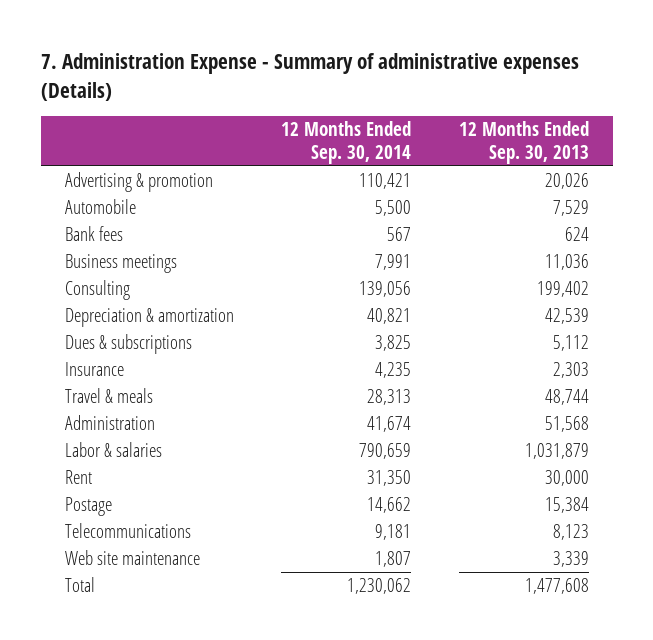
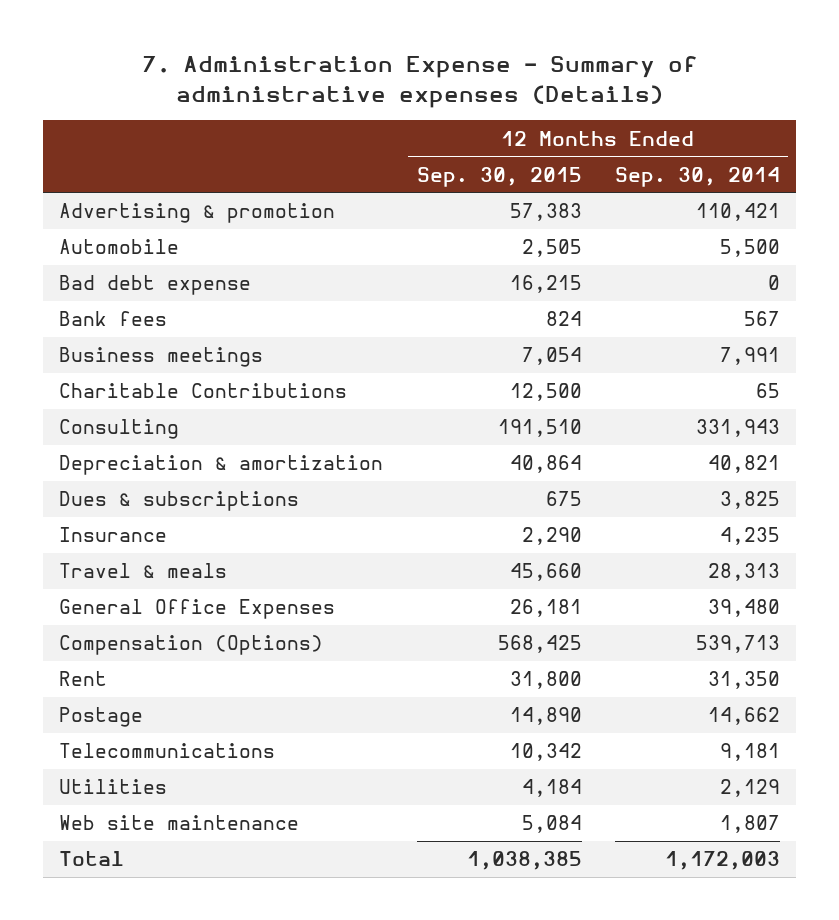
- | 12 Months Ended Sep. 30, 2014 | 12 Months Ended Sep. 30, 2013
+ | 12 Months Ended Sep. 30, 2015 | 12 Months Ended Sep. 30, 2014
+ Bad debt expense | 16,215 | 0
- Consulting | 139,056 | 199,402
+ Charitable Contributions | 12,500 | 65
+ Consulting | 191,510 | 331,943
- Administration | 41,674 | 51,568
- Labor & salaries | 790,659 | 1,031,879
+ General Office Expenses | 26,181 | 39,480
+ Compensation (Options) | 568,425 | 539,713
+ Utilities | 4,184 | 2,129
- Total | 1,230,062 | 1,477,608
+ Total | 1,038,385 | 1,172,003

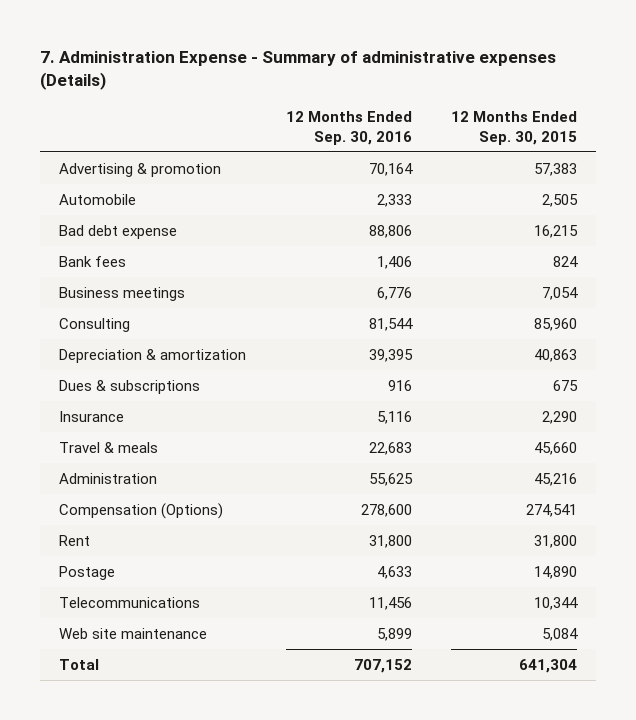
- | 12 Months Ended Sep. 30, 2015 | 12 Months Ended Sep. 30, 2014
+ | 12 Months Ended Sep. 30, 2016 | 12 Months Ended Sep. 30, 2015
- Charitable Contributions | 12,500 | 65
- Consulting | 191,510 | 331,943
- Depreciation & amortization | 40,864 | 40,821
+ Consulting | 81,544 | 85,960
+ Depreciation & amortization | 39,395 | 40,863
- General Office Expenses | 26,181 | 39,480
- Compensation (Options) | 568,425 | 539,713
+ Administration | 55,625 | 45,216
+ Compensation (Options) | 278,600 | 274,541
- Telecommunications | 10,342 | 9,181
- Utilities | 4,184 | 2,129
+ Telecommunications | 11,456 | 10,344
- Total | 1,038,385 | 1,172,003
+ Total | 707,152 | 641,304

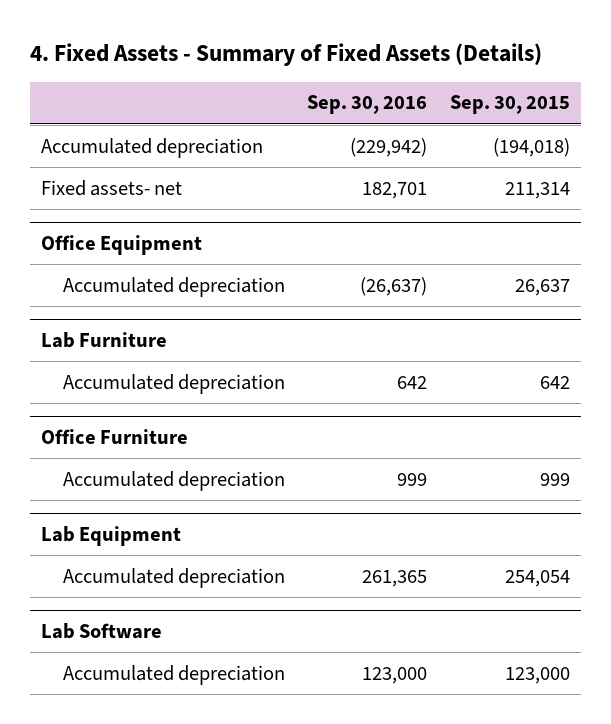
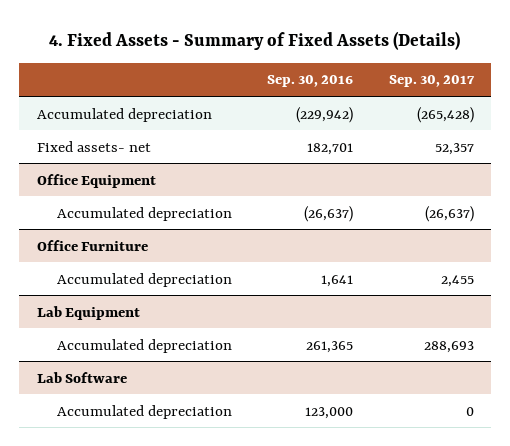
- | Sep. 30, 2016 | Sep. 30, 2015
+ | Sep. 30, 2016 | Sep. 30, 2017
- Lab Furniture
- Accumulated depreciation | 642 | 642
@ Office Furniture
- Accumulated depreciation | 999 | 999
+ Accumulated depreciation | 1,641 | 2,455

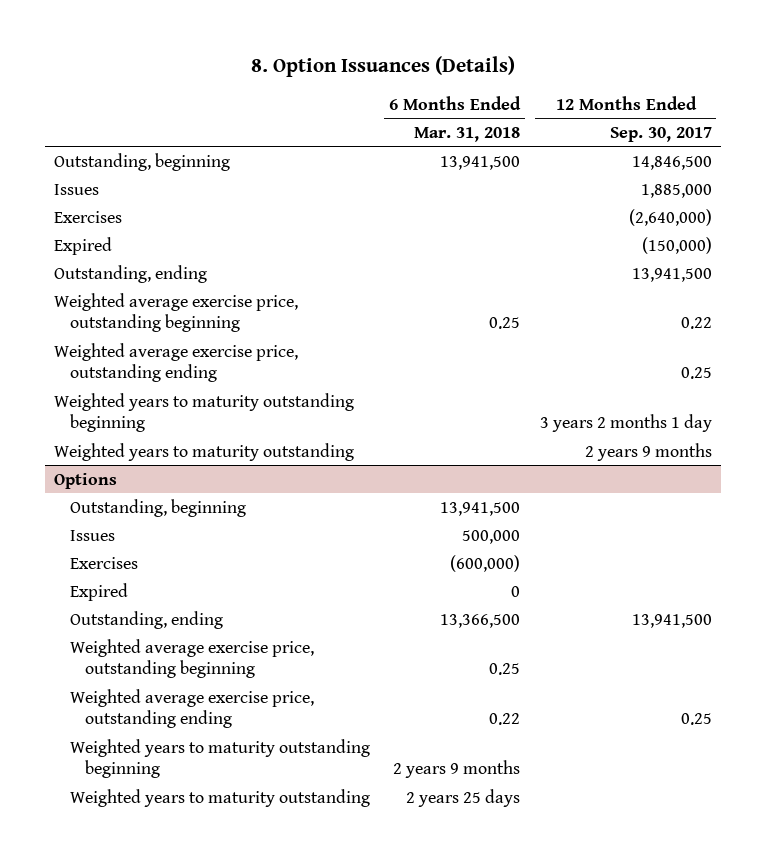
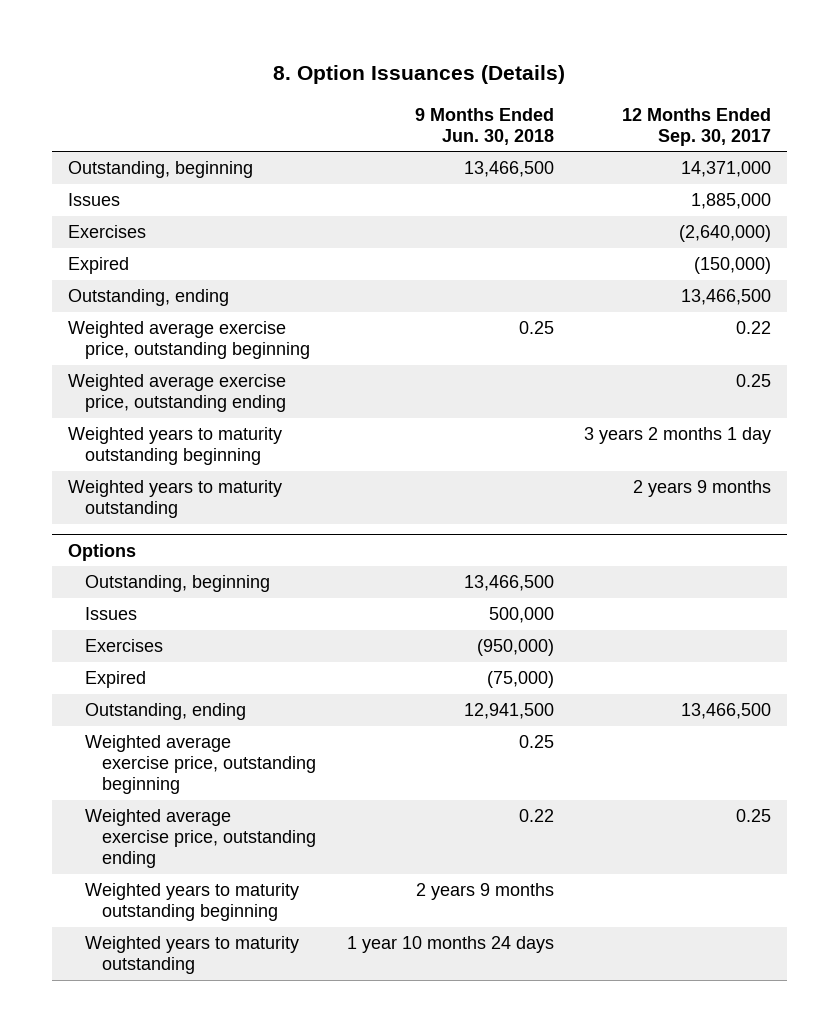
- | 6 Months Ended Mar. 31, 2018 | 12 Months Ended Sep. 30, 2017
+ | 9 Months Ended Jun. 30, 2018 | 12 Months Ended Sep. 30, 2017
- Outstanding, beginning | 13,941,500 | 14,846,500
+ Outstanding, beginning | 13,466,500 | 14,371,000
- Outstanding, ending | | 13,941,500
+ Outstanding, ending | | 13,466,500
@ Options
- Outstanding, ending | 13,366,500 | 13,941,500
+ Outstanding, ending | 12,941,500 | 13,466,500

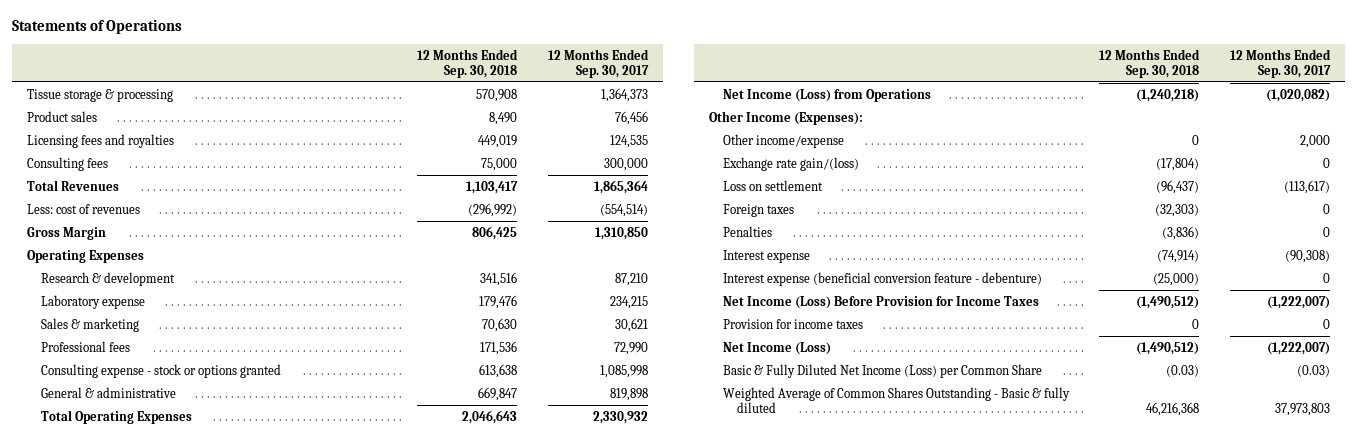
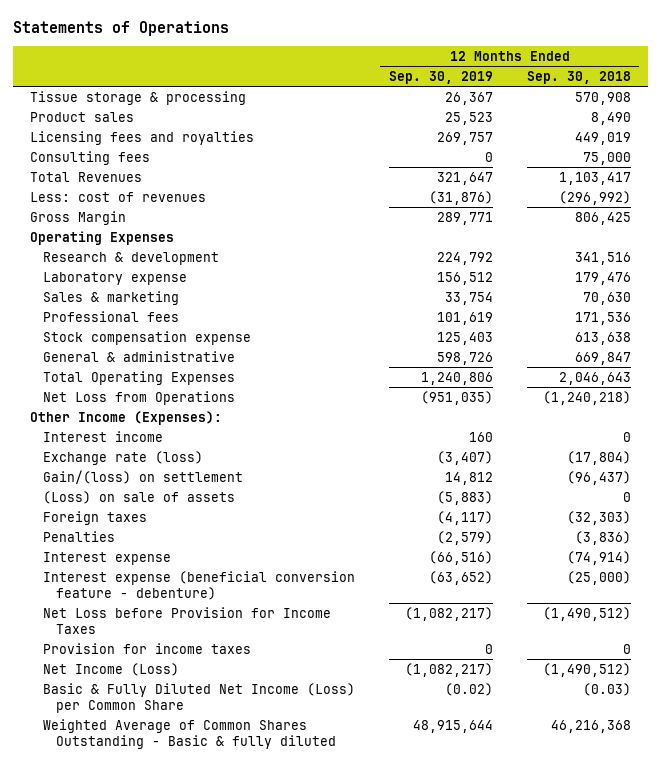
- | 12 Months Ended Sep. 30, 2018 | 12 Months Ended Sep. 30, 2017
+ | 12 Months Ended Sep. 30, 2019 | 12 Months Ended Sep. 30, 2018
- Consulting expense - stock or options granted | 613,638 | 1,085,998
+ Stock compensation expense | 125,403 | 613,638
- Net Income (Loss) from Operations | (1,240,218) | (1,020,082)
+ Net Loss from Operations | (951,035) | (1,240,218)
- Other income/expense | 0 | 2,000
- Exchange rate gain/(loss) | (17,804) | 0
- Loss on settlement | (96,437) | (113,617)
+ Interest income | 160 | 0
+ Exchange rate (loss) | (3,407) | (17,804)
+ Gain/(loss) on settlement | 14,812 | (96,437)
+ (Loss) on sale of assets | (5,883) | 0
- Net Income (Loss) Before Provision for Income Taxes | (1,490,512) | (1,222,007)
+ Net Loss before Provision for Income Taxes | (1,082,217) | (1,490,512)

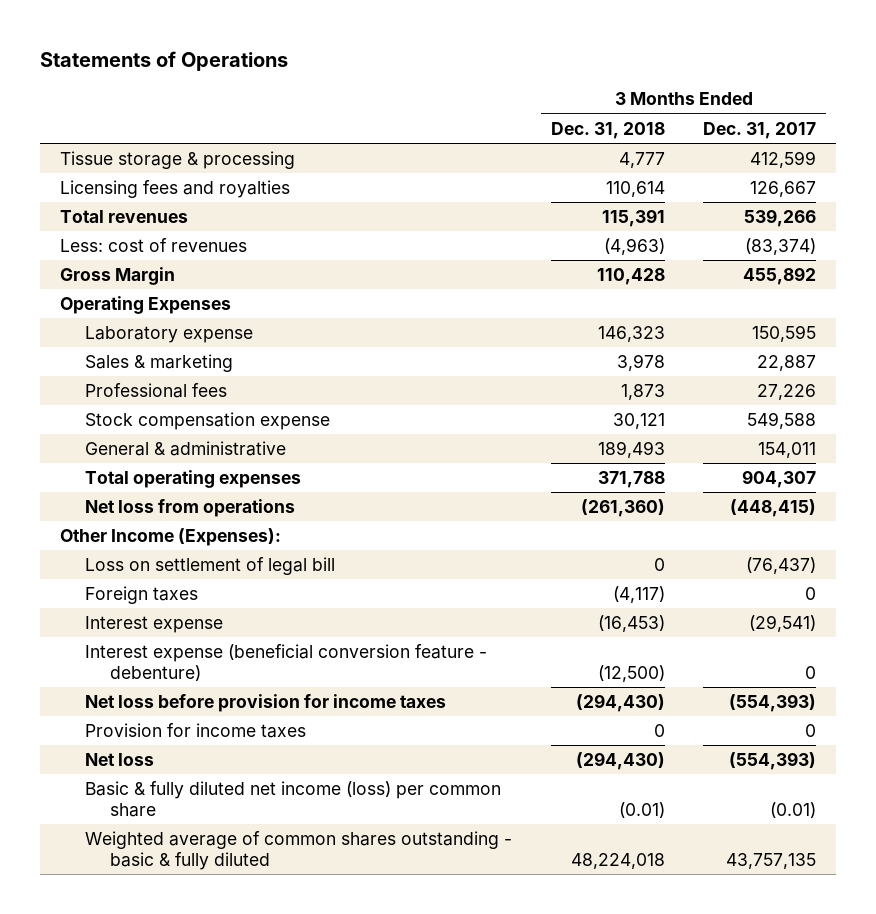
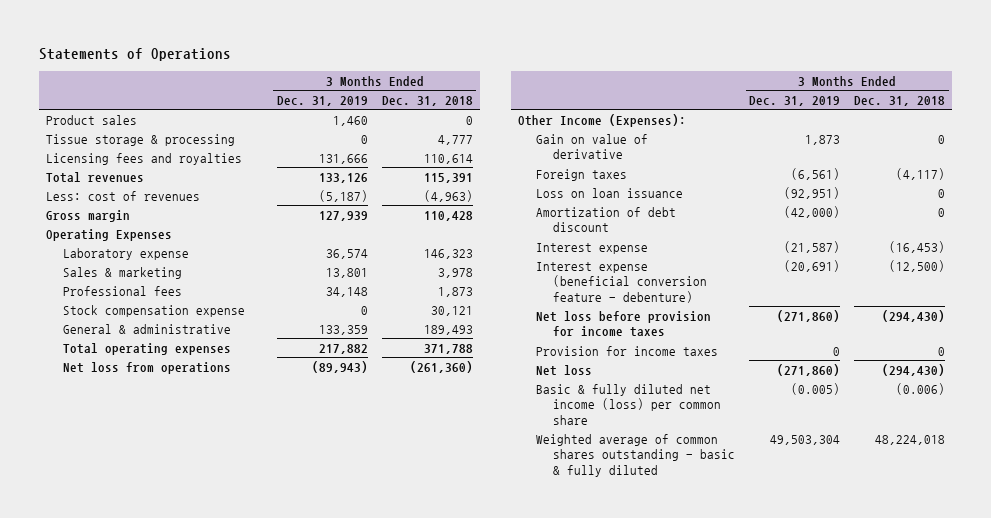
- | 3 Months Ended Dec. 31, 2018 | 3 Months Ended Dec. 31, 2017
+ | 3 Months Ended Dec. 31, 2019 | 3 Months Ended Dec. 31, 2018
+ Product sales | 1,460 | 0
- Gross Margin | 110,428 | 455,892
+ Gross margin | 127,939 | 110,428
- Loss on settlement of legal bill | 0 | (76,437)
+ Gain on value of derivative | 1,873 | 0
+ Loss on loan issuance | (92,951) | 0
+ Amortization of debt discount | (42,000) | 0
- Basic & fully diluted net income (loss) per common share | (0.01) | (0.01)
+ Basic & fully diluted net income (loss) per common share | (0.005) | (0.006)

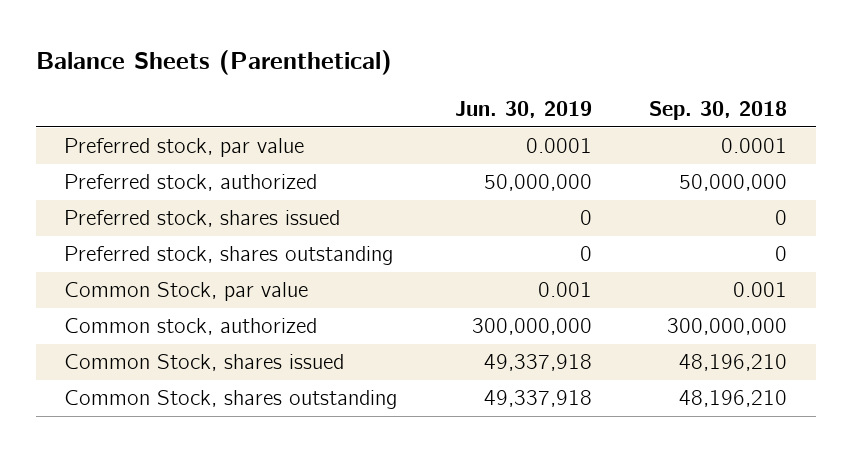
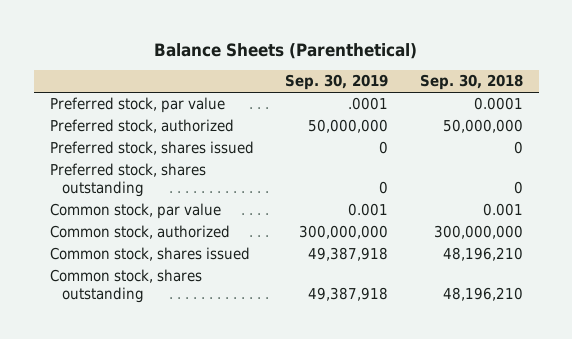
- | Jun. 30, 2019 | Sep. 30, 2018
+ | Sep. 30, 2019 | Sep. 30, 2018
- Common Stock, par value | 0.001 | 0.001
+ Common stock, par value | 0.001 | 0.001
- Common Stock, shares issued | 49,337,918 | 48,196,210
- Common Stock, shares outstanding | 49,337,918 | 48,196,210
+ Common stock, shares issued | 49,387,918 | 48,196,210
+ Common stock, shares outstanding | 49,387,918 | 48,196,210

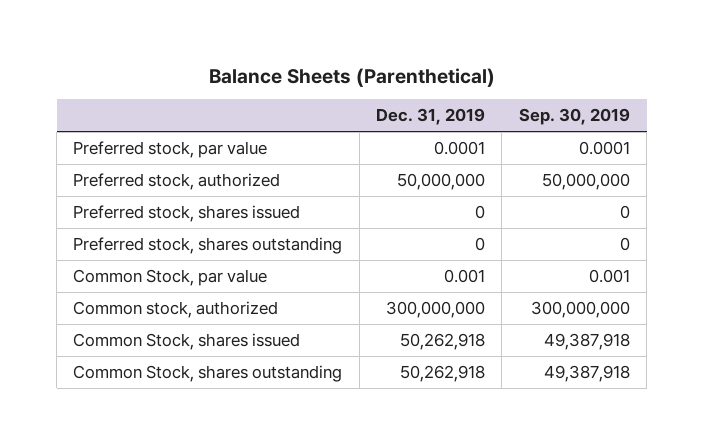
- | Sep. 30, 2019 | Sep. 30, 2018
+ | Dec. 31, 2019 | Sep. 30, 2019
- Preferred stock, par value | .0001 | 0.0001
+ Preferred stock, par value | 0.0001 | 0.0001
- Common stock, par value | 0.001 | 0.001
+ Common Stock, par value | 0.001 | 0.001
- Common stock, shares issued | 49,387,918 | 48,196,210
- Common stock, shares outstanding | 49,387,918 | 48,196,210
+ Common Stock, shares issued | 50,262,918 | 49,387,918
+ Common Stock, shares outstanding | 50,262,918 | 49,387,918

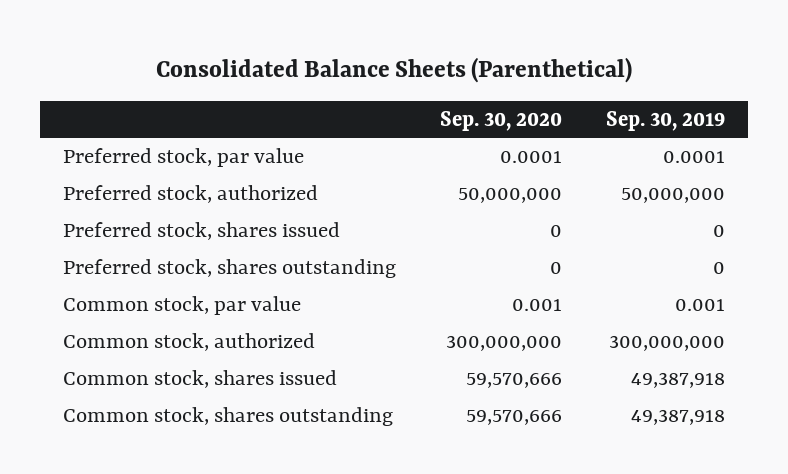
- Balance Sheets (Parenthetical)
+ Consolidated Balance Sheets (Parenthetical)
- | Dec. 31, 2019 | Sep. 30, 2019
+ | Sep. 30, 2020 | Sep. 30, 2019
- Common Stock, par value | 0.001 | 0.001
+ Common stock, par value | 0.001 | 0.001
- Common Stock, shares issued | 50,262,918 | 49,387,918
- Common Stock, shares outstanding | 50,262,918 | 49,387,918
+ Common stock, shares issued | 59,570,666 | 49,387,918
+ Common stock, shares outstanding | 59,570,666 | 49,387,918

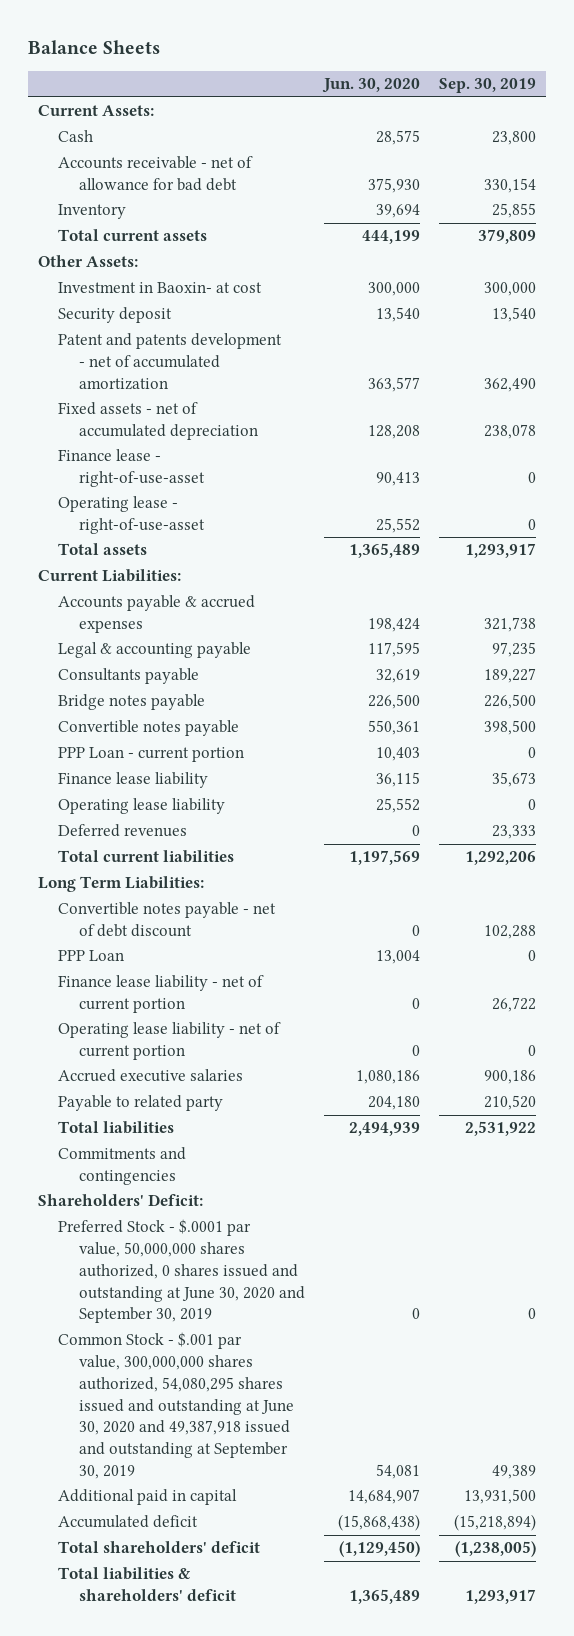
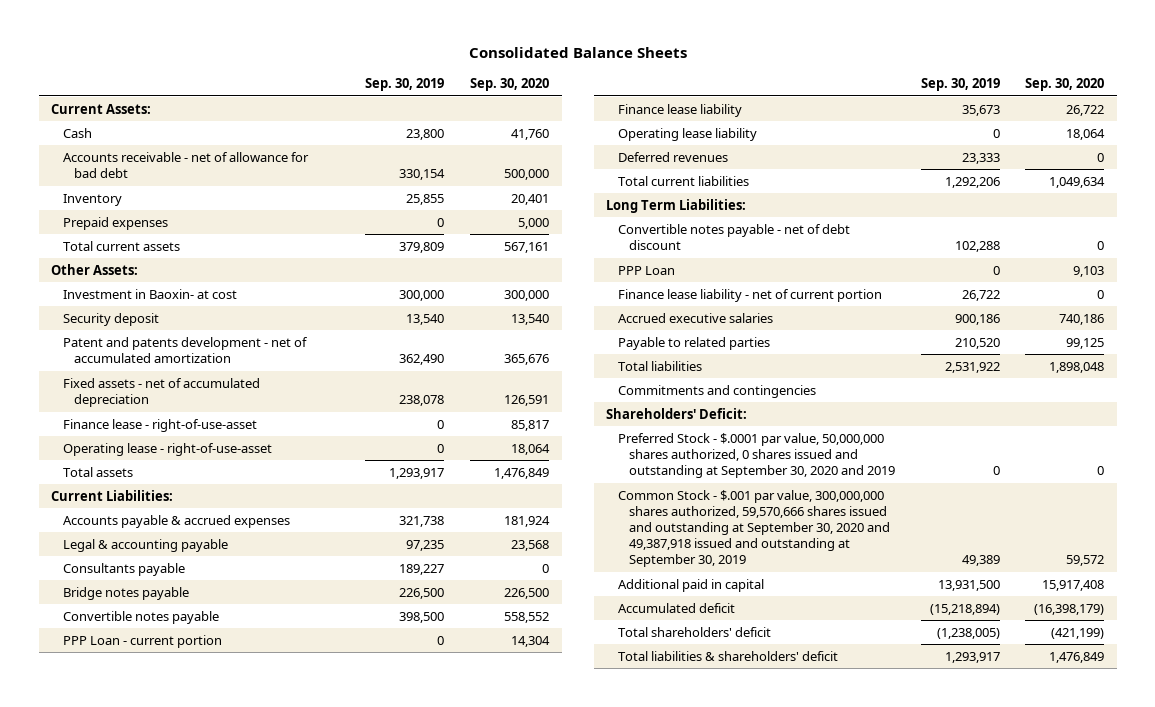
- Balance Sheets
+ Consolidated Balance Sheets
- | Jun. 30, 2020 | Sep. 30, 2019
+ | Sep. 30, 2019 | Sep. 30, 2020
+ Prepaid expenses | 0 | 5,000
- Operating lease liability - net of current portion | 0 | 0
- Payable to related party | 204,180 | 210,520
+ Payable to related parties | 210,520 | 99,125
- Preferred Stock - $.0001 par value, 50,000,000 shares authorized, 0 shares issued and outstanding at June 30, 2020 and September 30, 2019 | 0 | 0
- Common Stock - $.001 par value, 300,000,000 shares authorized, 54,080,295 shares issued and outstanding at June 30, 2020 and 49,387,918 issued and outstanding at September 30, 2019 | 54,081 | 49,389
+ Preferred Stock - $.0001 par value, 50,000,000 shares authorized, 0 shares issued and outstanding at September 30, 2020 and 2019 | 0 | 0
+ Common Stock - $.001 par value, 300,000,000 shares authorized, 59,570,666 shares issued and outstanding at September 30, 2020 and 49,387,918 issued and outstanding at September 30, 2019 | 49,389 | 59,572

